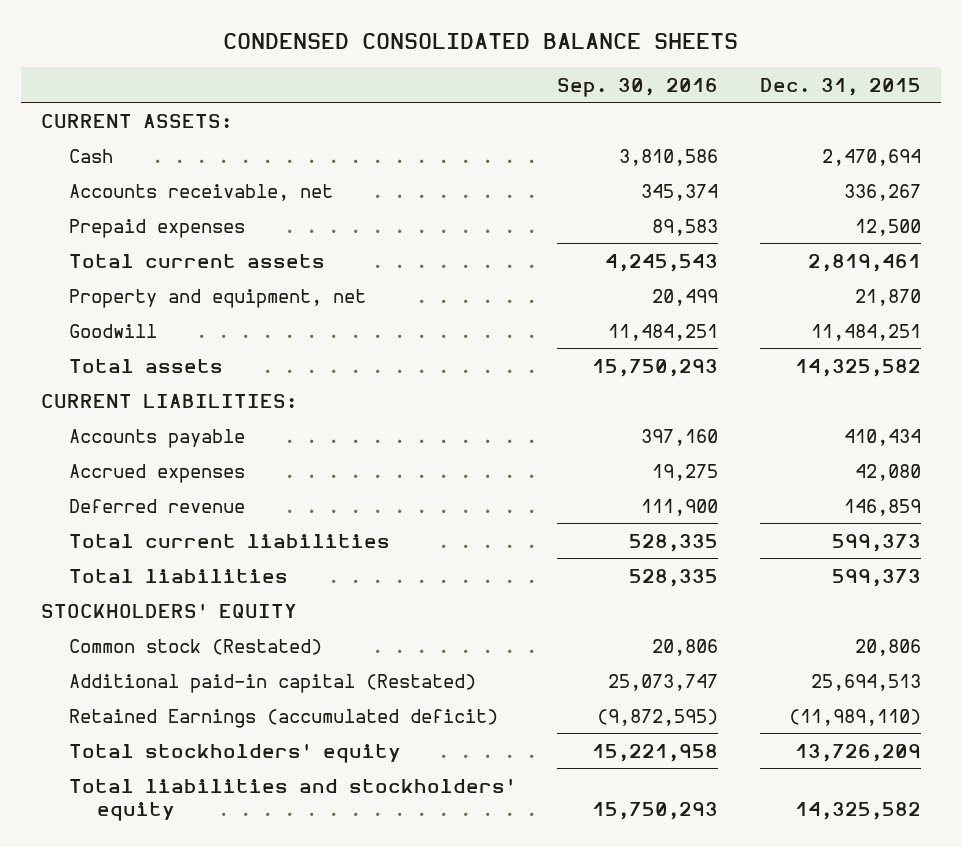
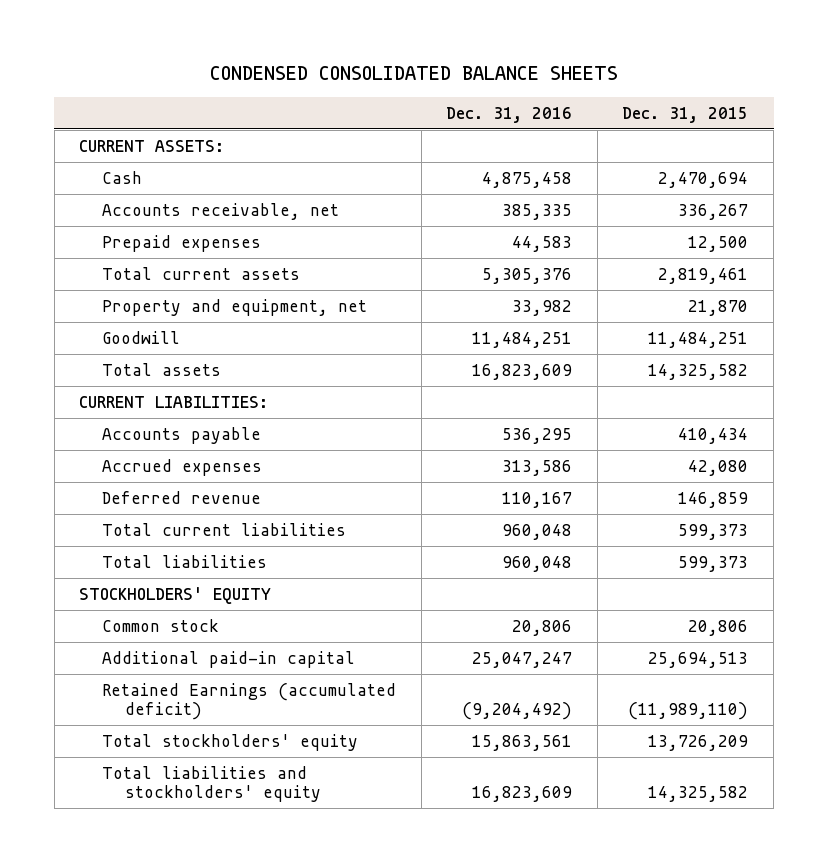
- | Sep. 30, 2016 | Dec. 31, 2015
+ | Dec. 31, 2016 | Dec. 31, 2015
- Common stock (Restated) | 20,806 | 20,806
- Additional paid-in capital (Restated) | 25,073,747 | 25,694,513
+ Common stock | 20,806 | 20,806
+ Additional paid-in capital | 25,047,247 | 25,694,513

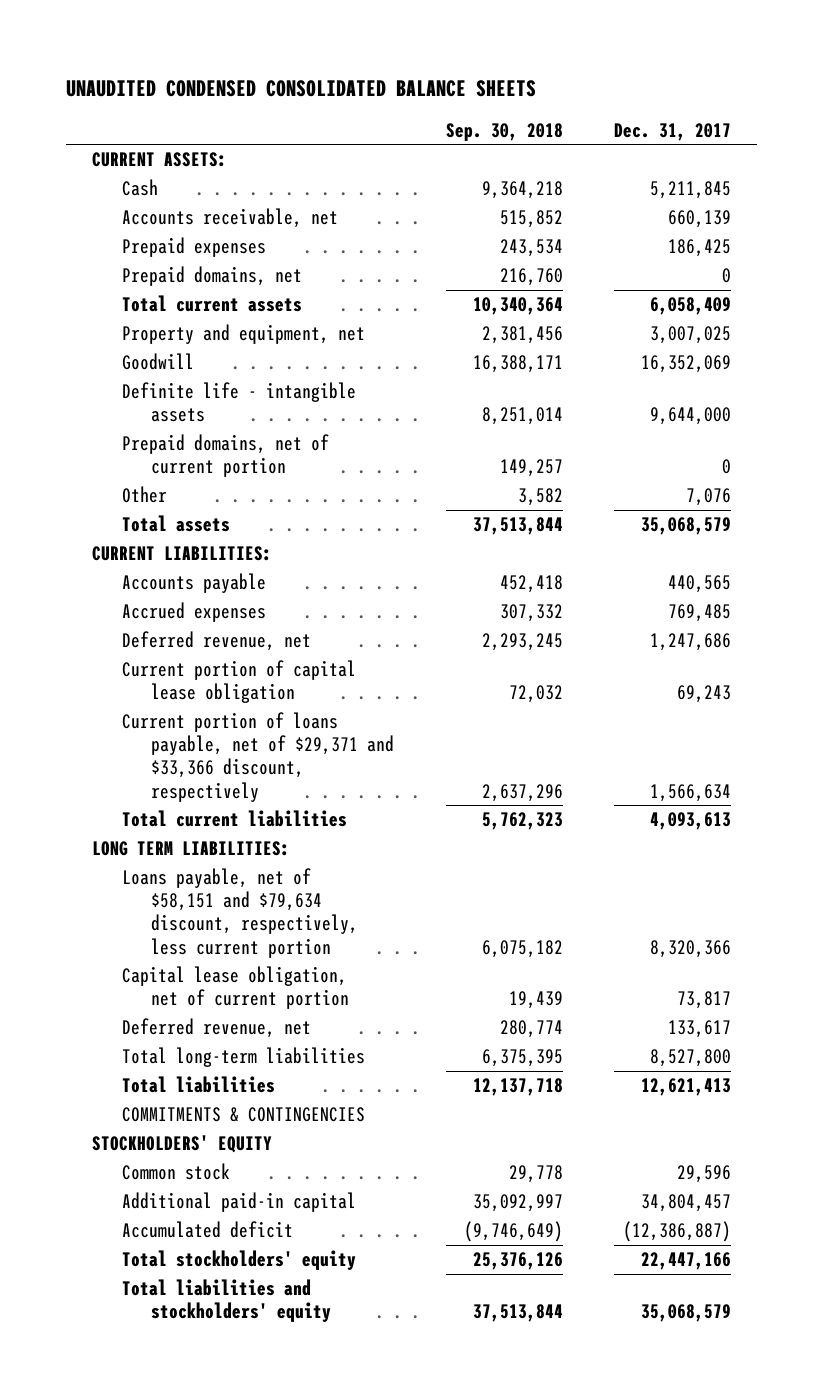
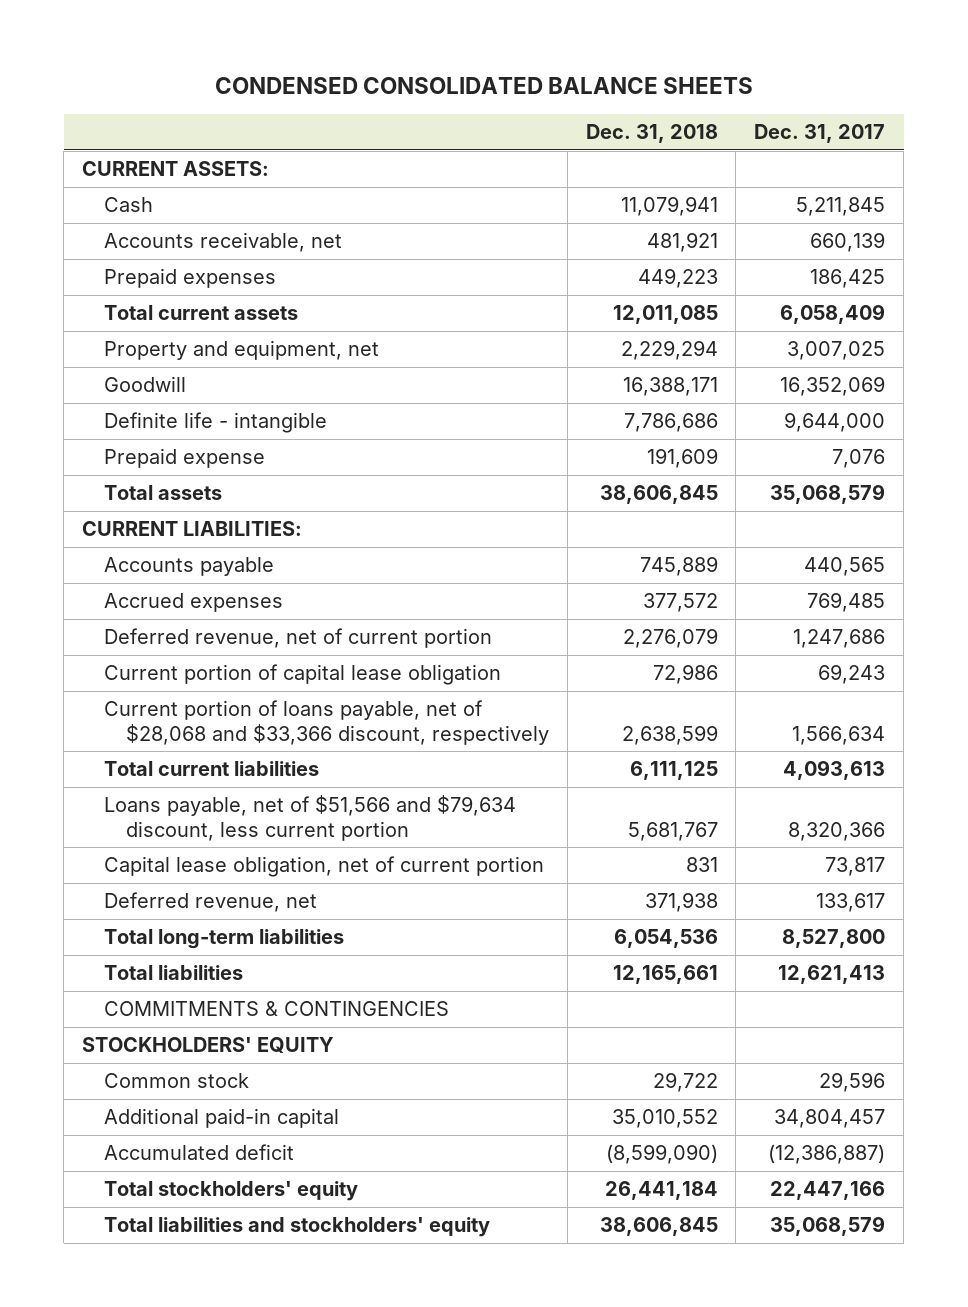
- UNAUDITED CONDENSED CONSOLIDATED BALANCE SHEETS
+ CONDENSED CONSOLIDATED BALANCE SHEETS
- | Sep. 30, 2018 | Dec. 31, 2017
+ | Dec. 31, 2018 | Dec. 31, 2017
- Prepaid domains, net | 216,760 | 0
- Definite life - intangible assets | 8,251,014 | 9,644,000
- Prepaid domains, net of current portion | 149,257 | 0
- Other | 3,582 | 7,076
+ Definite life - intangible | 7,786,686 | 9,644,000
+ Prepaid expense | 191,609 | 7,076
- Deferred revenue, net | 2,293,245 | 1,247,686
+ Deferred revenue, net of current portion | 2,276,079 | 1,247,686
- Current portion of loans payable, net of $29,371 and $33,366 discount, respectively | 2,637,296 | 1,566,634
+ Current portion of loans payable, net of $28,068 and $33,366 discount, respectively | 2,638,599 | 1,566,634
- LONG TERM LIABILITIES:
- Loans payable, net of $58,151 and $79,634 discount, respectively, less current portion | 6,075,182 | 8,320,366
+ Loans payable, net of $51,566 and $79,634 discount, less current portion | 5,681,767 | 8,320,366

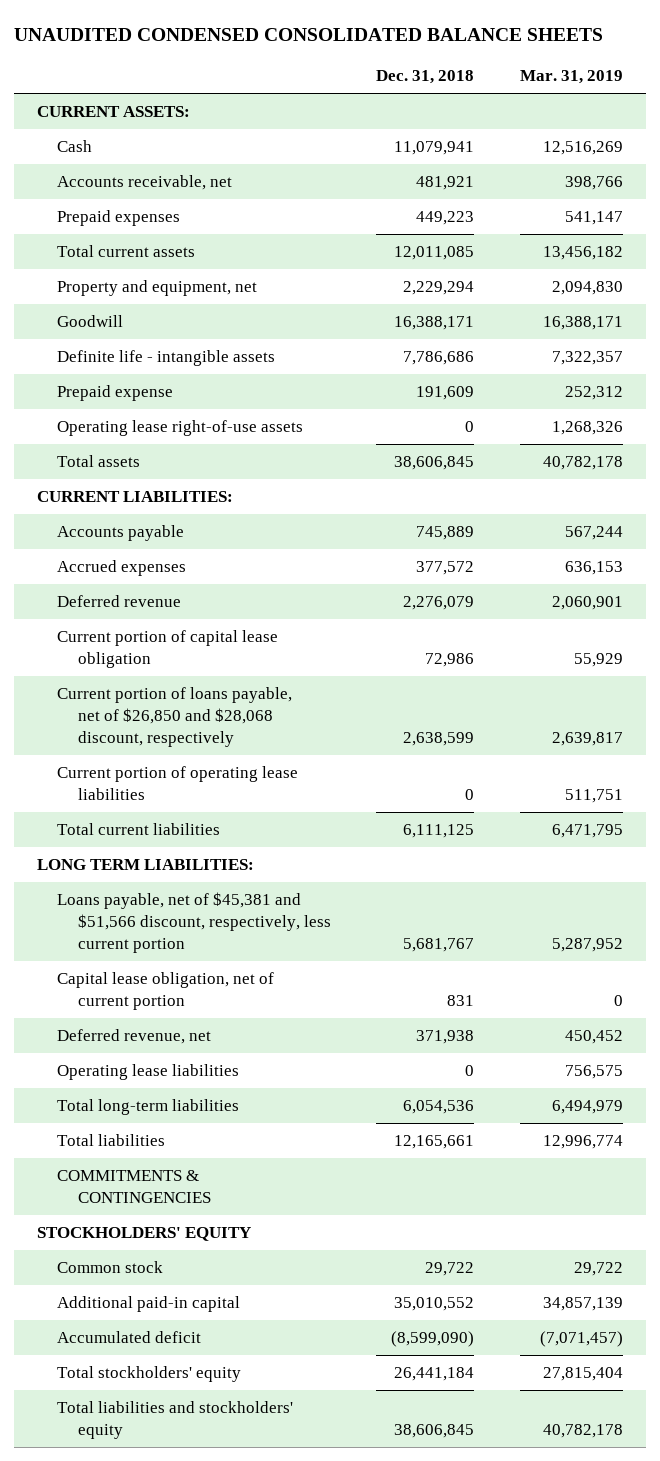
- CONDENSED CONSOLIDATED BALANCE SHEETS
+ UNAUDITED CONDENSED CONSOLIDATED BALANCE SHEETS
- | Dec. 31, 2018 | Dec. 31, 2017
+ | Dec. 31, 2018 | Mar. 31, 2019
- Definite life - intangible | 7,786,686 | 9,644,000
+ Definite life - intangible assets | 7,786,686 | 7,322,357
+ Operating lease right-of-use assets | 0 | 1,268,326
- Deferred revenue, net of current portion | 2,276,079 | 1,247,686
+ Deferred revenue | 2,276,079 | 2,060,901
- Current portion of loans payable, net of $28,068 and $33,366 discount, respectively | 2,638,599 | 1,566,634
+ Current portion of loans payable, net of $26,850 and $28,068 discount, respectively | 2,638,599 | 2,639,817
+ Current portion of operating lease liabilities | 0 | 511,751
- Loans payable, net of $51,566 and $79,634 discount, less current portion | 5,681,767 | 8,320,366
+ LONG TERM LIABILITIES:
+ Loans payable, net of $45,381 and $51,566 discount, respectively, less current portion | 5,681,767 | 5,287,952
+ Operating lease liabilities | 0 | 756,575

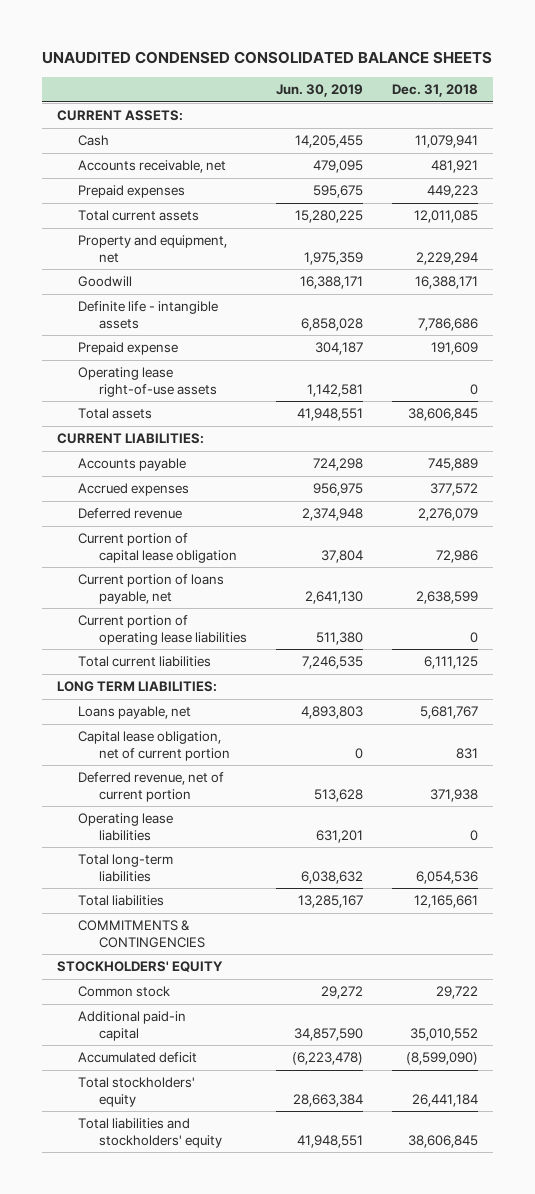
- | Dec. 31, 2018 | Mar. 31, 2019
+ | Jun. 30, 2019 | Dec. 31, 2018
- Current portion of loans payable, net of $26,850 and $28,068 discount, respectively | 2,638,599 | 2,639,817
+ Current portion of loans payable, net | 2,641,130 | 2,638,599
- Loans payable, net of $45,381 and $51,566 discount, respectively, less current portion | 5,681,767 | 5,287,952
+ Loans payable, net | 4,893,803 | 5,681,767
- Deferred revenue, net | 371,938 | 450,452
+ Deferred revenue, net of current portion | 513,628 | 371,938

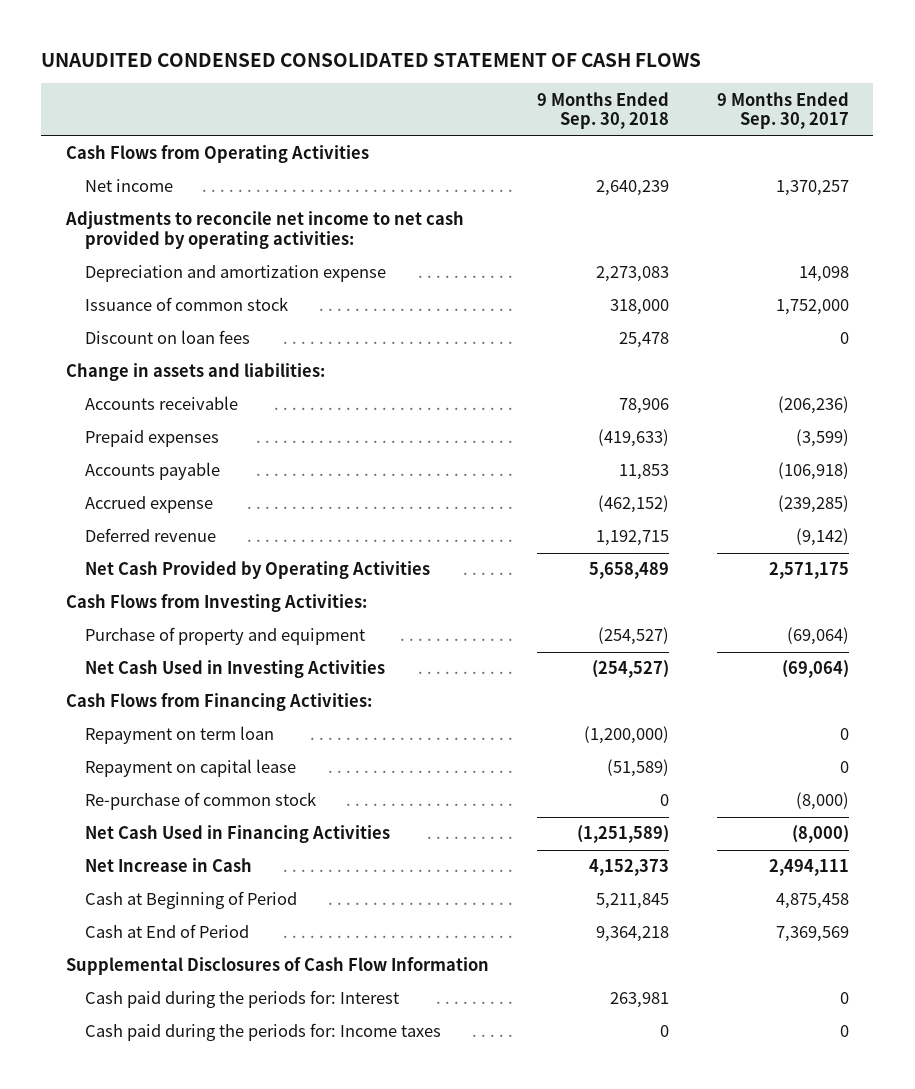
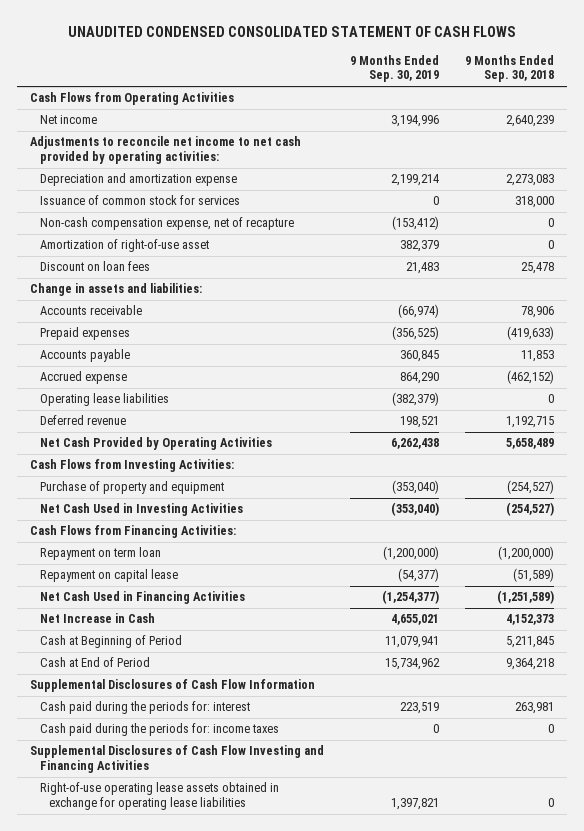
- | 9 Months Ended Sep. 30, 2018 | 9 Months Ended Sep. 30, 2017
+ | 9 Months Ended Sep. 30, 2019 | 9 Months Ended Sep. 30, 2018
- Issuance of common stock | 318,000 | 1,752,000
+ Issuance of common stock for services | 0 | 318,000
+ Non-cash compensation expense, net of recapture | (153,412) | 0
+ Amortization of right-of-use asset | 382,379 | 0
+ Operating lease liabilities | (382,379) | 0
- Re-purchase of common stock | 0 | (8,000)
- Cash paid during the periods for: Interest | 263,981 | 0
- Cash paid during the periods for: Income taxes | 0 | 0
+ Cash paid during the periods for: interest | 223,519 | 263,981
+ Cash paid during the periods for: income taxes | 0 | 0
+ Supplemental Disclosures of Cash Flow Investing and Financing Activities
+ Right-of-use operating lease assets obtained in exchange for operating lease liabilities | 1,397,821 | 0

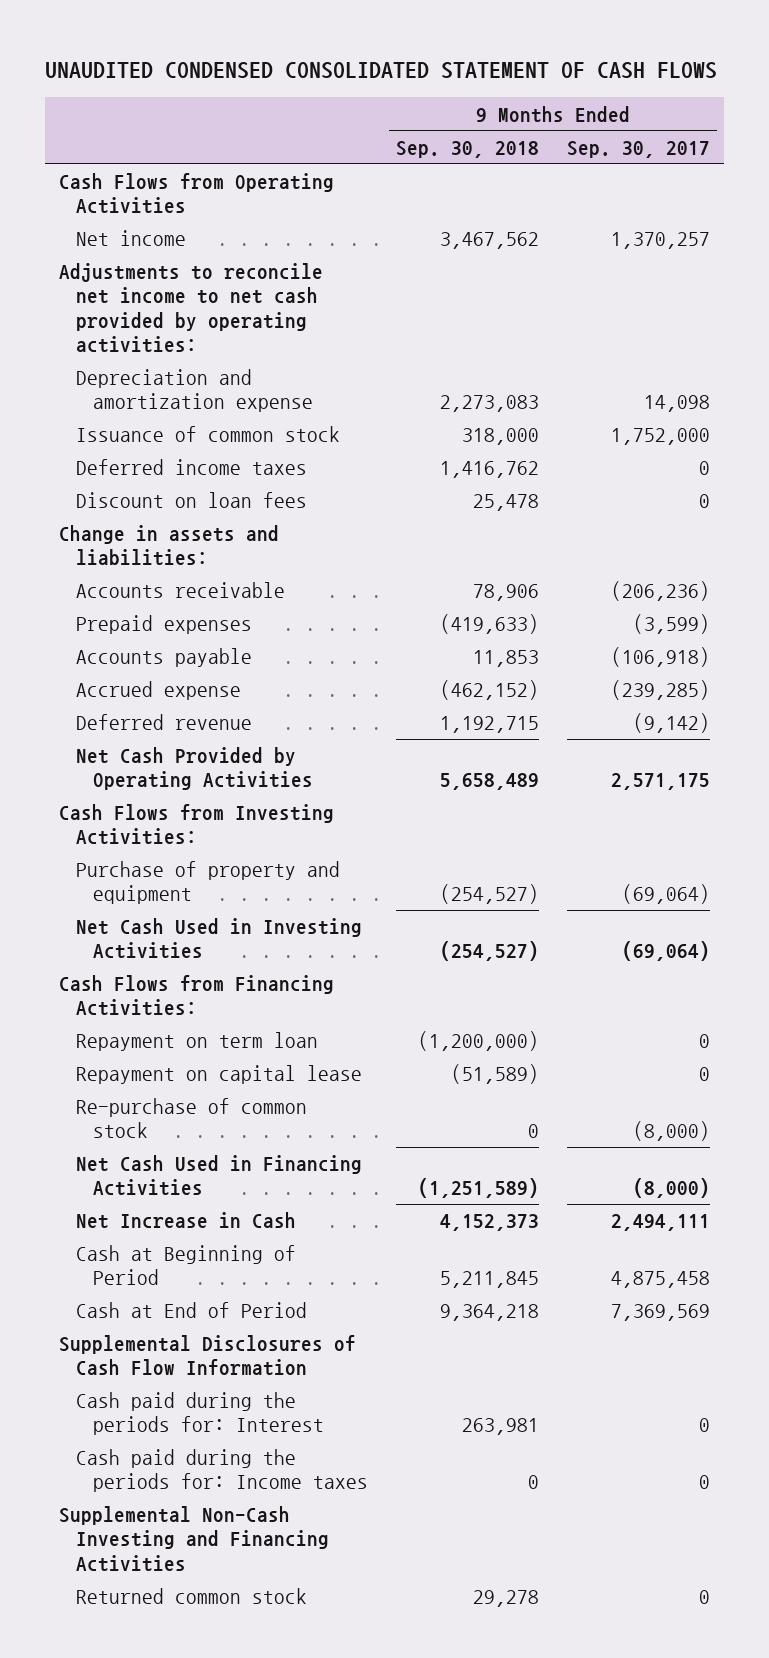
- | 9 Months Ended Sep. 30, 2019 | 9 Months Ended Sep. 30, 2018
+ | 9 Months Ended Sep. 30, 2018 | 9 Months Ended Sep. 30, 2017
- Net income | 3,194,996 | 2,640,239
+ Net income | 3,467,562 | 1,370,257
- Issuance of common stock for services | 0 | 318,000
- Non-cash compensation expense, net of recapture | (153,412) | 0
- Amortization of right-of-use asset | 382,379 | 0
+ Issuance of common stock | 318,000 | 1,752,000
+ Deferred income taxes | 1,416,762 | 0
- Operating lease liabilities | (382,379) | 0
+ Re-purchase of common stock | 0 | (8,000)
- Cash paid during the periods for: interest | 223,519 | 263,981
- Cash paid during the periods for: income taxes | 0 | 0
- Supplemental Disclosures of Cash Flow Investing and Financing Activities
- Right-of-use operating lease assets obtained in exchange for operating lease liabilities | 1,397,821 | 0
+ Cash paid during the periods for: Interest | 263,981 | 0
+ Cash paid during the periods for: Income taxes | 0 | 0
+ Supplemental Non-Cash Investing and Financing Activities
+ Returned common stock | 29,278 | 0

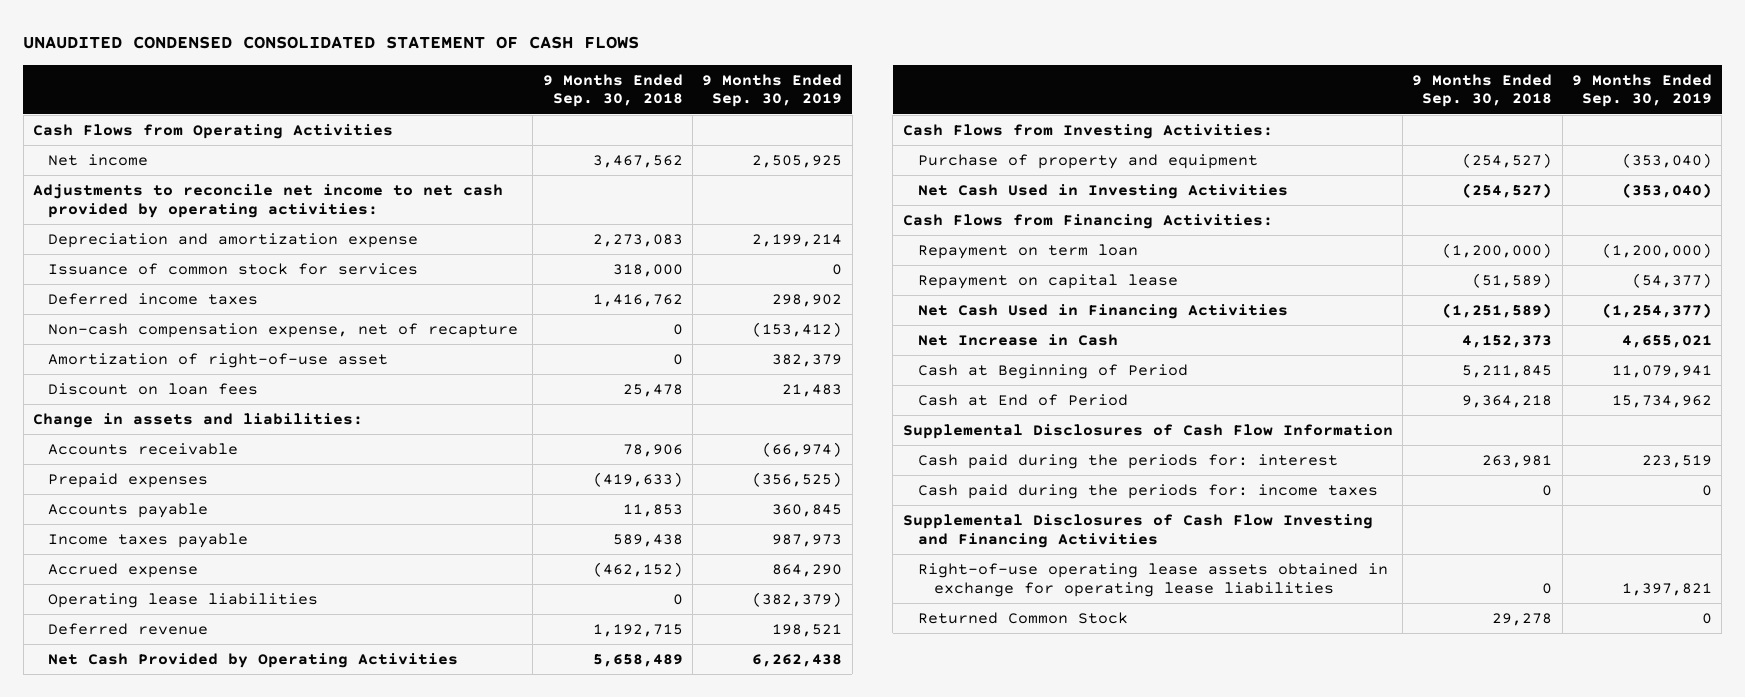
- | 9 Months Ended Sep. 30, 2018 | 9 Months Ended Sep. 30, 2017
+ | 9 Months Ended Sep. 30, 2018 | 9 Months Ended Sep. 30, 2019
- Issuance of common stock | 318,000 | 1,752,000
+ Issuance of common stock for services | 318,000 | 0
+ Non-cash compensation expense, net of recapture | 0 | (153,412)
+ Amortization of right-of-use asset | 0 | 382,379
+ Income taxes payable | 589,438 | 987,973
+ Operating lease liabilities | 0 | (382,379)
- Re-purchase of common stock | 0 | (8,000)
- Cash paid during the periods for: Interest | 263,981 | 0
- Cash paid during the periods for: Income taxes | 0 | 0
- Supplemental Non-Cash Investing and Financing Activities
- Returned common stock | 29,278 | 0
+ Cash paid during the periods for: interest | 263,981 | 223,519
+ Cash paid during the periods for: income taxes | 0 | 0
+ Supplemental Disclosures of Cash Flow Investing and Financing Activities
+ Right-of-use operating lease assets obtained in exchange for operating lease liabilities | 0 | 1,397,821
+ Returned Common Stock | 29,278 | 0

